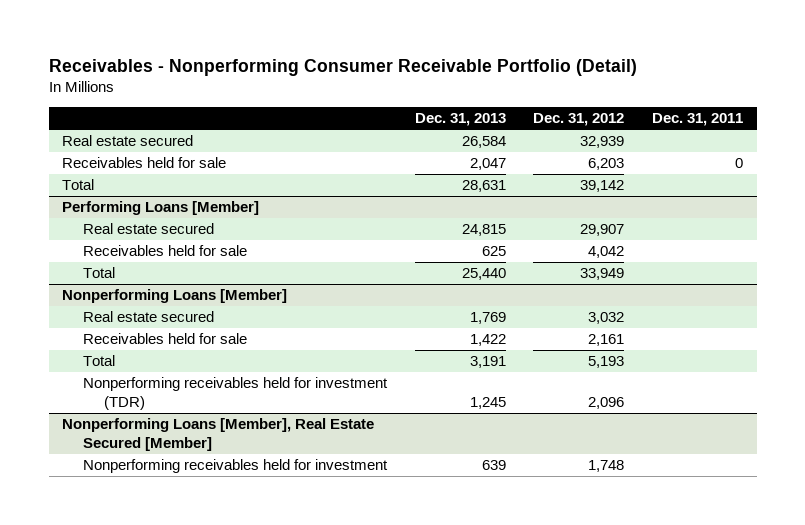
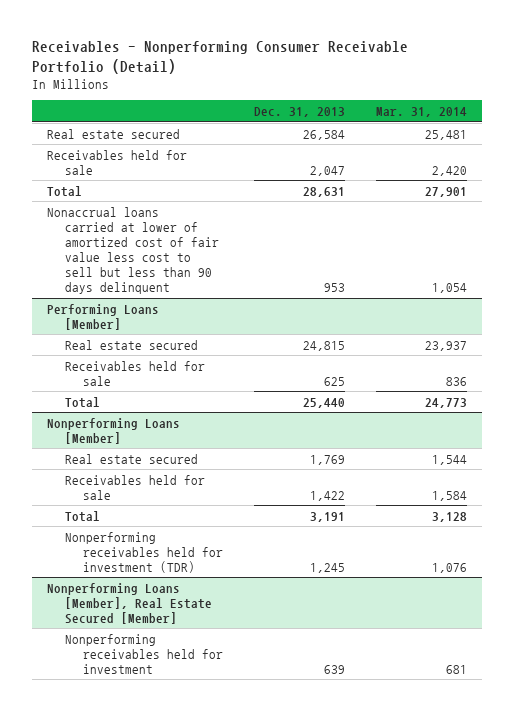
- | Dec. 31, 2013 | Dec. 31, 2012 | Dec. 31, 2011
+ | Dec. 31, 2013 | Mar. 31, 2014
+ Nonaccrual loans carried at lower of amortized cost of fair value less cost to sell but less than 90 days delinquent | 953 | 1,054

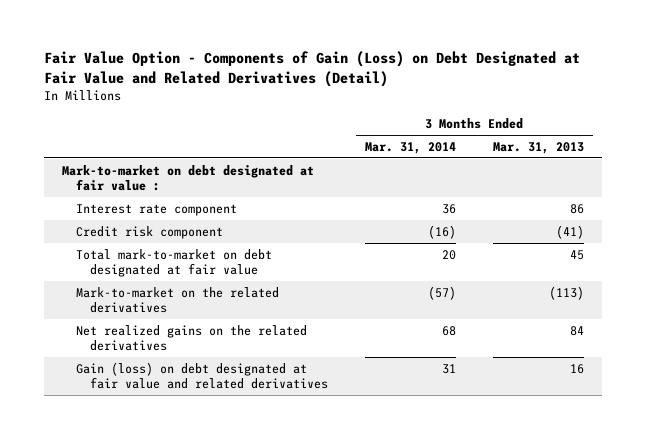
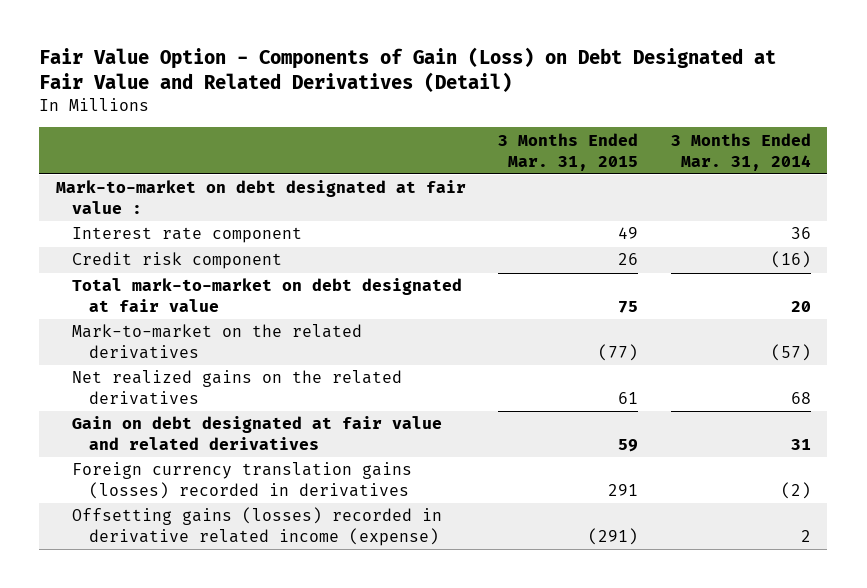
- | 3 Months Ended Mar. 31, 2014 | 3 Months Ended Mar. 31, 2013
+ | 3 Months Ended Mar. 31, 2015 | 3 Months Ended Mar. 31, 2014
- Gain (loss) on debt designated at fair value and related derivatives | 31 | 16
+ Gain on debt designated at fair value and related derivatives | 59 | 31
+ Foreign currency translation gains (losses) recorded in derivatives | 291 | (2)
+ Offsetting gains (losses) recorded in derivative related income (expense) | (291) | 2

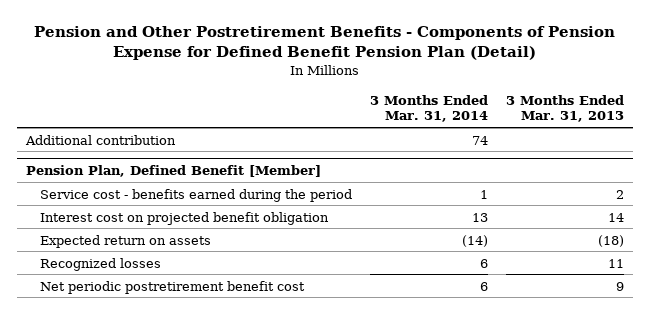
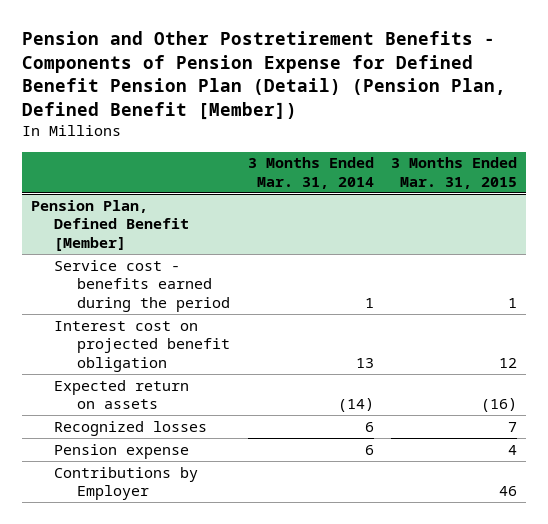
- Pension and Other Postretirement Benefits - Components of Pension Expense for Defined Benefit Pension Plan (Detail)
+ Pension and Other Postretirement Benefits - Components of Pension Expense for Defined Benefit Pension Plan (Detail) (Pension Plan, Defined Benefit [Member])
- | 3 Months Ended Mar. 31, 2014 | 3 Months Ended Mar. 31, 2013
+ | 3 Months Ended Mar. 31, 2014 | 3 Months Ended Mar. 31, 2015
- Additional contribution | 74 |
@ Pension Plan, Defined Benefit [Member]
- Net periodic postretirement benefit cost | 6 | 9
+ Pension expense | 6 | 4
+ Contributions by Employer | | 46

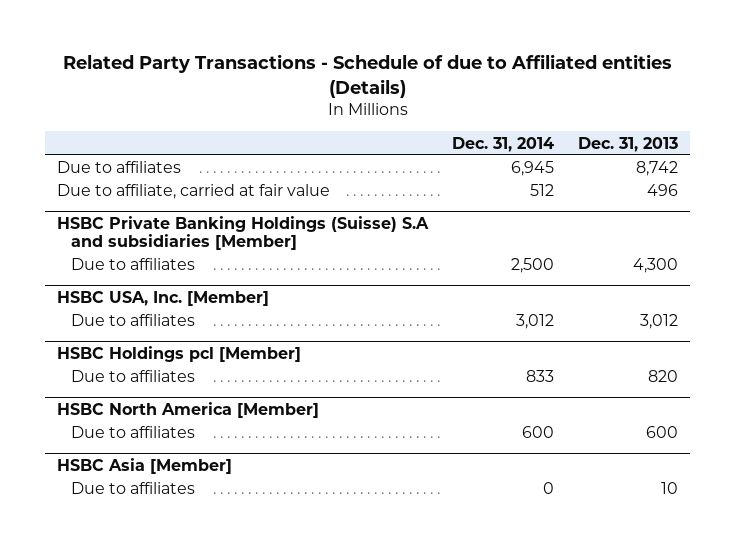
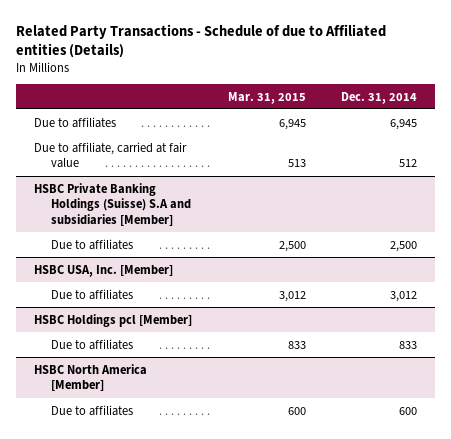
- | Dec. 31, 2014 | Dec. 31, 2013
+ | Mar. 31, 2015 | Dec. 31, 2014
- HSBC Asia [Member]
- Due to affiliates | 0 | 10

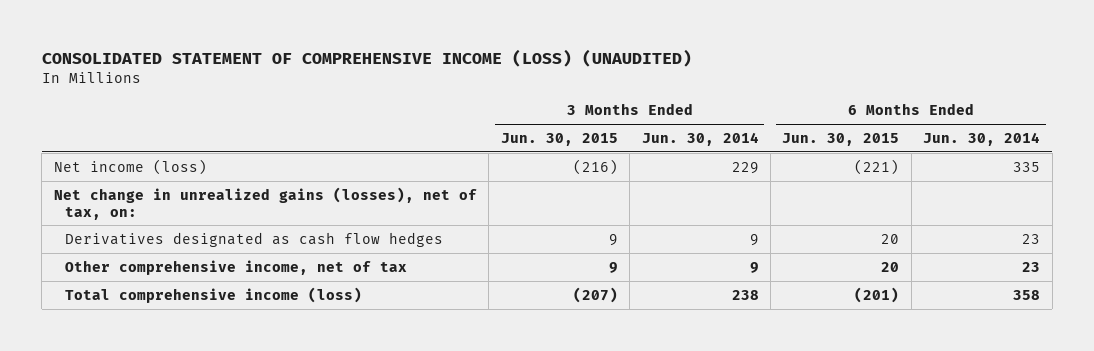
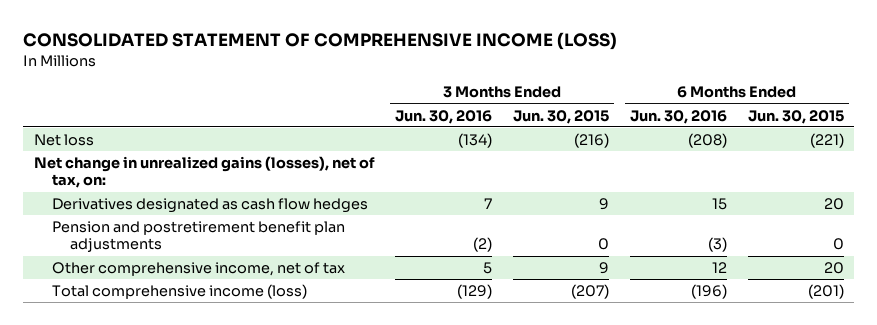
- CONSOLIDATED STATEMENT OF COMPREHENSIVE INCOME (LOSS) (UNAUDITED)
+ CONSOLIDATED STATEMENT OF COMPREHENSIVE INCOME (LOSS)
- | 3 Months Ended Jun. 30, 2015 | 3 Months Ended Jun. 30, 2014 | 6 Months Ended Jun. 30, 2015 | 6 Months Ended Jun. 30, 2014
+ | 3 Months Ended Jun. 30, 2016 | 3 Months Ended Jun. 30, 2015 | 6 Months Ended Jun. 30, 2016 | 6 Months Ended Jun. 30, 2015
- Net income (loss) | (216) | 229 | (221) | 335
+ Net loss | (134) | (216) | (208) | (221)
+ Pension and postretirement benefit plan adjustments | (2) | 0 | (3) | 0

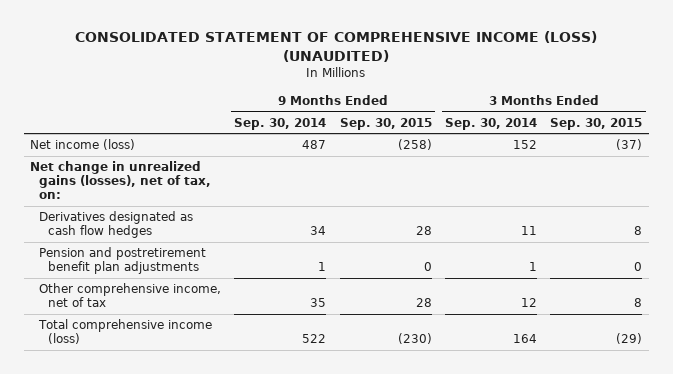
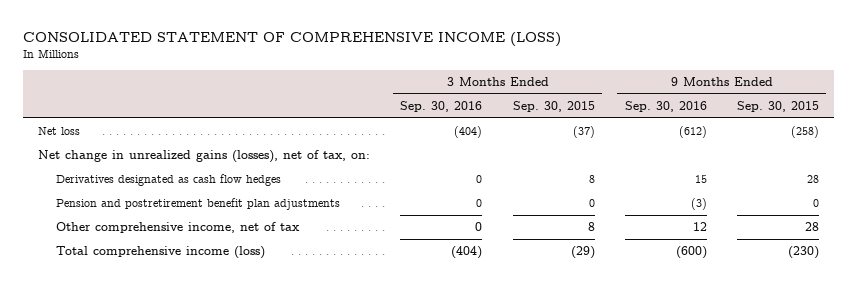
- CONSOLIDATED STATEMENT OF COMPREHENSIVE INCOME (LOSS) (UNAUDITED)
+ CONSOLIDATED STATEMENT OF COMPREHENSIVE INCOME (LOSS)
- | 9 Months Ended Sep. 30, 2014 | 9 Months Ended Sep. 30, 2015 | 3 Months Ended Sep. 30, 2014 | 3 Months Ended Sep. 30, 2015
+ | 3 Months Ended Sep. 30, 2016 | 3 Months Ended Sep. 30, 2015 | 9 Months Ended Sep. 30, 2016 | 9 Months Ended Sep. 30, 2015
- Net income (loss) | 487 | (258) | 152 | (37)
+ Net loss | (404) | (37) | (612) | (258)

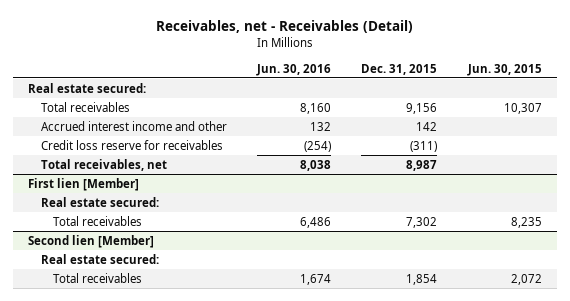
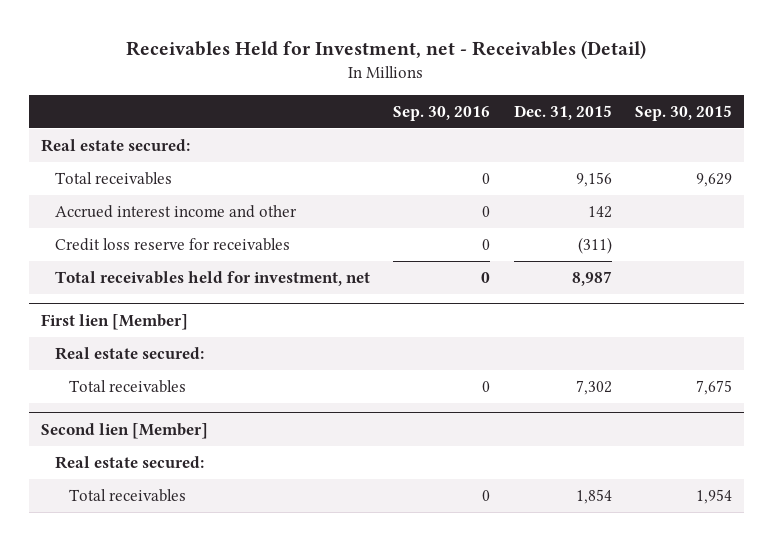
- Receivables, net - Receivables (Detail)
+ Receivables Held for Investment, net - Receivables (Detail)
- | Jun. 30, 2016 | Dec. 31, 2015 | Jun. 30, 2015
+ | Sep. 30, 2016 | Dec. 31, 2015 | Sep. 30, 2015
- Total receivables, net | 8,038 | 8,987 |
+ Total receivables held for investment, net | 0 | 8,987 |

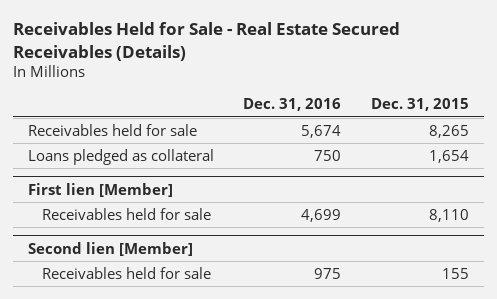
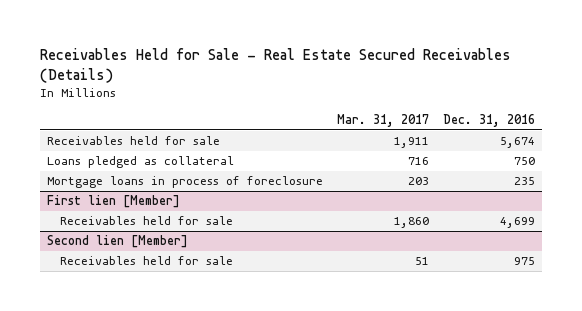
- | Dec. 31, 2016 | Dec. 31, 2015
+ | Mar. 31, 2017 | Dec. 31, 2016
+ Mortgage loans in process of foreclosure | 203 | 235

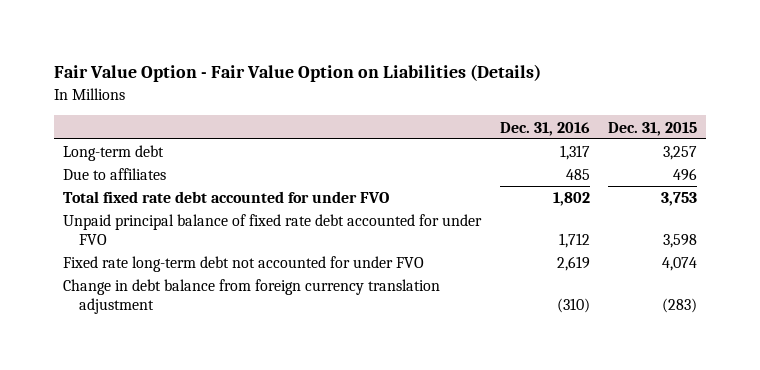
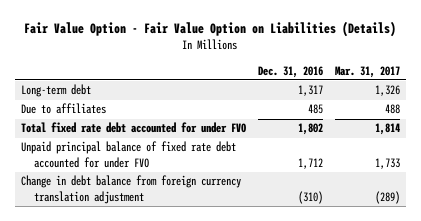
- | Dec. 31, 2016 | Dec. 31, 2015
+ | Dec. 31, 2016 | Mar. 31, 2017
- Fixed rate long-term debt not accounted for under FVO | 2,619 | 4,074

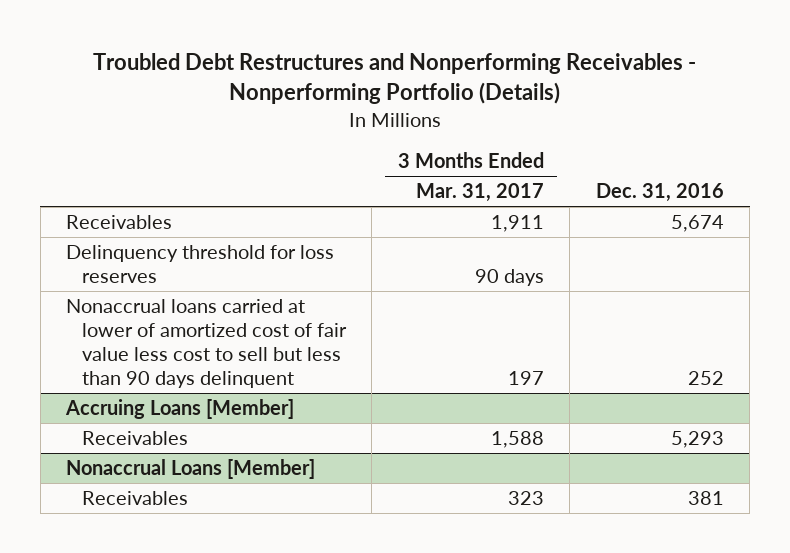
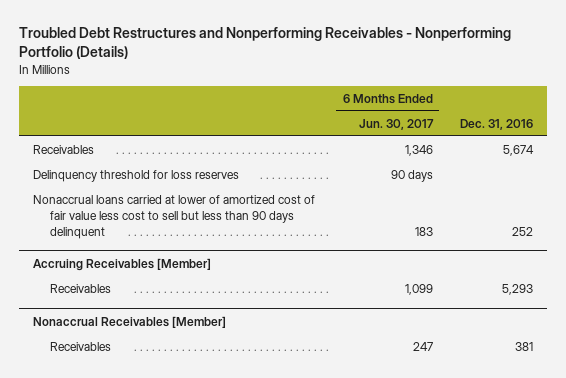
- | 3 Months Ended Mar. 31, 2017 | Dec. 31, 2016
+ | 6 Months Ended Jun. 30, 2017 | Dec. 31, 2016
- Accruing Loans [Member]
+ Accruing Receivables [Member]
- Nonaccrual Loans [Member]
+ Nonaccrual Receivables [Member]

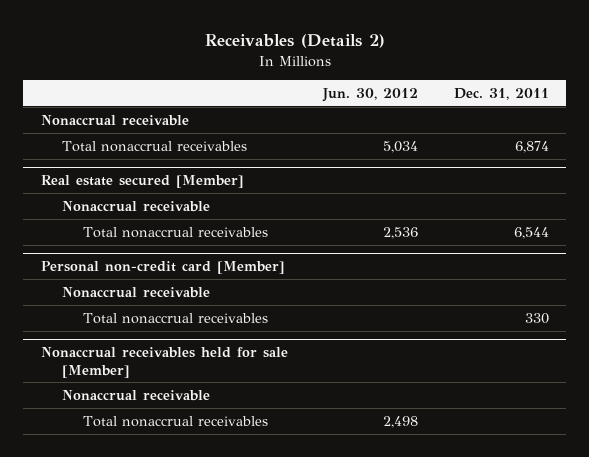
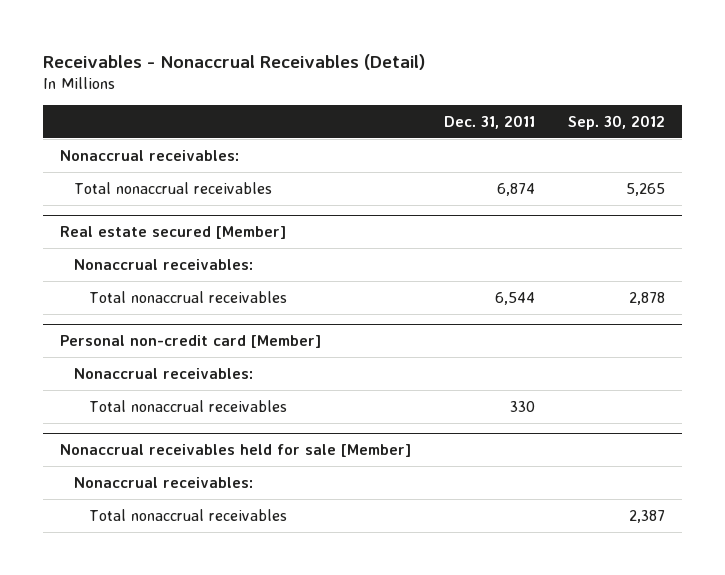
- Receivables (Details 2)
+ Receivables - Nonaccrual Receivables (Detail)
- | Jun. 30, 2012 | Dec. 31, 2011
+ | Dec. 31, 2011 | Sep. 30, 2012
- Nonaccrual receivable
+ Nonaccrual receivables:
@ Real estate secured [Member]
- Nonaccrual receivable
+ Nonaccrual receivables:
@ Personal non-credit card [Member]
- Nonaccrual receivable
+ Nonaccrual receivables:
@ Nonaccrual receivables held for sale [Member]
- Nonaccrual receivable
+ Nonaccrual receivables:

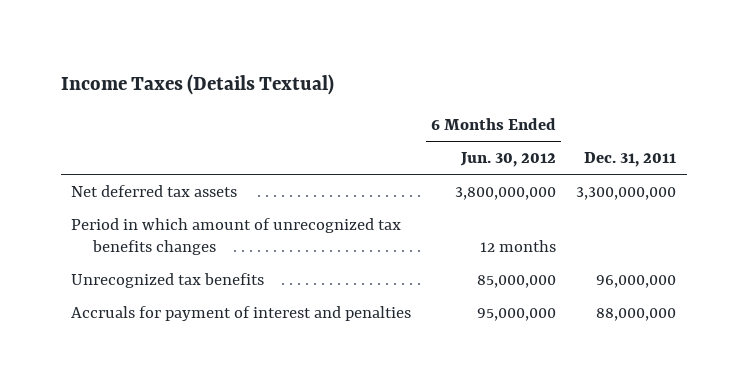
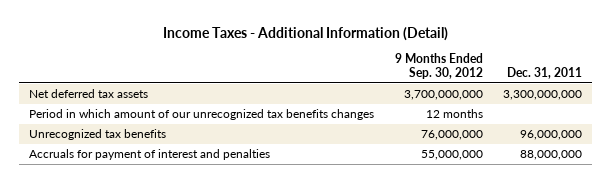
- Income Taxes (Details Textual)
+ Income Taxes - Additional Information (Detail)
- | 6 Months Ended Jun. 30, 2012 | Dec. 31, 2011
+ | 9 Months Ended Sep. 30, 2012 | Dec. 31, 2011
- Period in which amount of unrecognized tax benefits changes | 12 months |
+ Period in which amount of our unrecognized tax benefits changes | 12 months |

